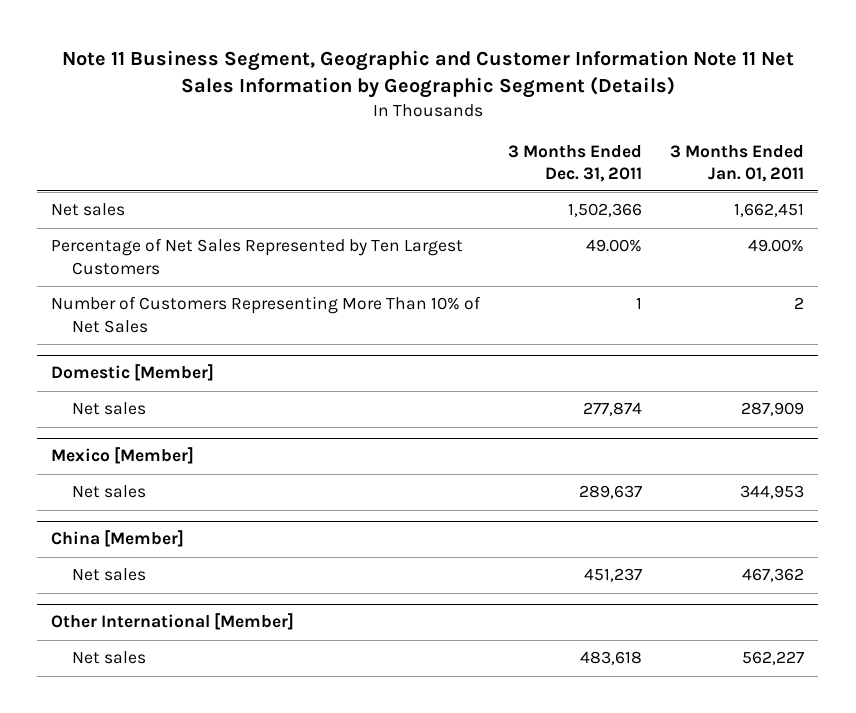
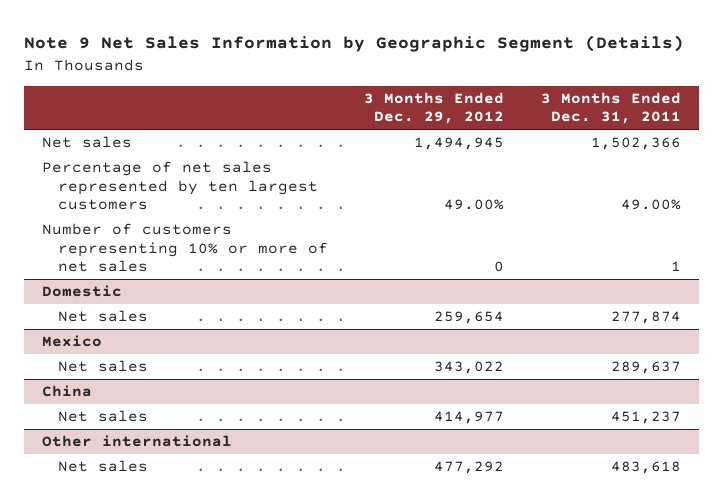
- Note 11 Business Segment, Geographic and Customer Information Note 11 Net Sales Information by Geographic Segment (Details)
+ Note 9 Net Sales Information by Geographic Segment (Details)
- | 3 Months Ended Dec. 31, 2011 | 3 Months Ended Jan. 01, 2011
+ | 3 Months Ended Dec. 29, 2012 | 3 Months Ended Dec. 31, 2011
- Percentage of Net Sales Represented by Ten Largest Customers | 49.00% | 49.00%
- Number of Customers Representing More Than 10% of Net Sales | 1 | 2
- Domestic [Member]
+ Percentage of net sales represented by ten largest customers | 49.00% | 49.00%
+ Number of customers representing 10% or more of net sales | 0 | 1
+ Domestic
- Mexico [Member]
+ Mexico
- China [Member]
+ China
- Other International [Member]
+ Other international

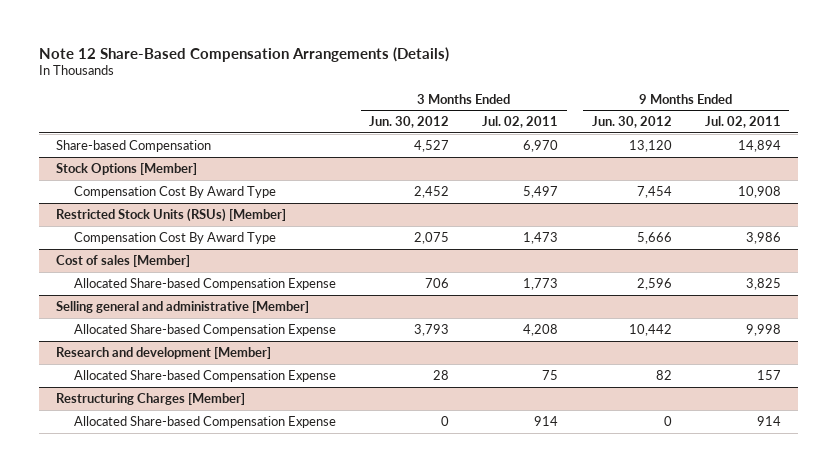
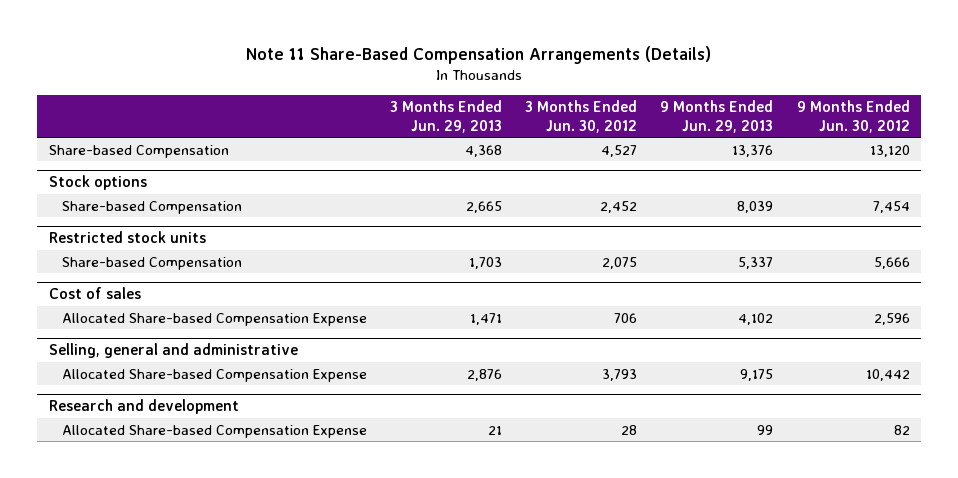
- Note 12 Share-Based Compensation Arrangements (Details)
+ Note 11 Share-Based Compensation Arrangements (Details)
- | 3 Months Ended Jun. 30, 2012 | 3 Months Ended Jul. 02, 2011 | 9 Months Ended Jun. 30, 2012 | 9 Months Ended Jul. 02, 2011
+ | 3 Months Ended Jun. 29, 2013 | 3 Months Ended Jun. 30, 2012 | 9 Months Ended Jun. 29, 2013 | 9 Months Ended Jun. 30, 2012
- Stock Options [Member]
- Compensation Cost By Award Type | 2,452 | 5,497 | 7,454 | 10,908
- Restricted Stock Units (RSUs) [Member]
- Compensation Cost By Award Type | 2,075 | 1,473 | 5,666 | 3,986
- Cost of sales [Member]
+ Stock options
+ Share-based Compensation | 2,665 | 2,452 | 8,039 | 7,454
+ Restricted stock units
+ Share-based Compensation | 1,703 | 2,075 | 5,337 | 5,666
+ Cost of sales
- Selling general and administrative [Member]
+ Selling, general and administrative
- Research and development [Member]
+ Research and development
- Restructuring Charges [Member]
- Allocated Share-based Compensation Expense | 0 | 914 | 0 | 914

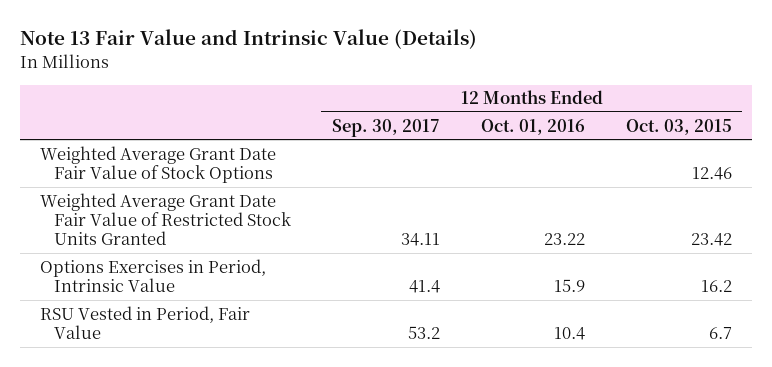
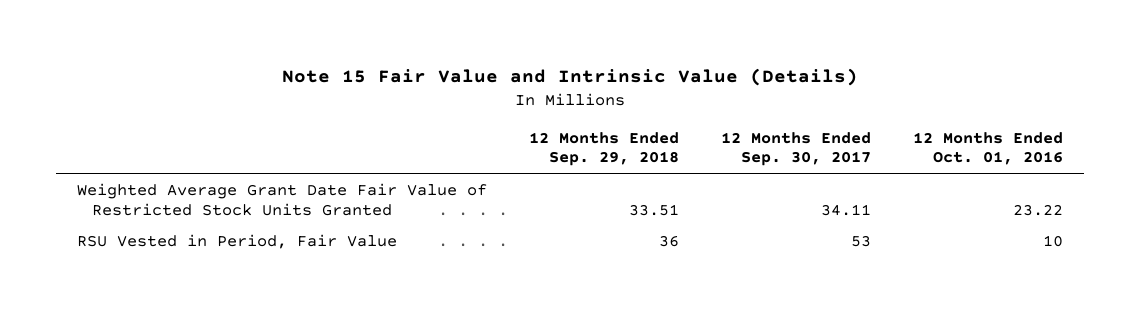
- Note 13 Fair Value and Intrinsic Value (Details)
+ Note 15 Fair Value and Intrinsic Value (Details)
- | 12 Months Ended Sep. 30, 2017 | 12 Months Ended Oct. 01, 2016 | 12 Months Ended Oct. 03, 2015
+ | 12 Months Ended Sep. 29, 2018 | 12 Months Ended Sep. 30, 2017 | 12 Months Ended Oct. 01, 2016
- Weighted Average Grant Date Fair Value of Stock Options | | | 12.46
- Options Exercises in Period, Intrinsic Value | 41.4 | 15.9 | 16.2
- RSU Vested in Period, Fair Value | 53.2 | 10.4 | 6.7
+ RSU Vested in Period, Fair Value | 36 | 53 | 10

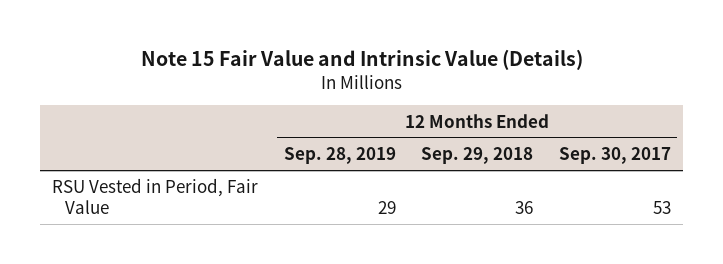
- | 12 Months Ended Sep. 29, 2018 | 12 Months Ended Sep. 30, 2017 | 12 Months Ended Oct. 01, 2016
+ | 12 Months Ended Sep. 28, 2019 | 12 Months Ended Sep. 29, 2018 | 12 Months Ended Sep. 30, 2017
- Weighted Average Grant Date Fair Value of Restricted Stock Units Granted | 33.51 | 34.11 | 23.22

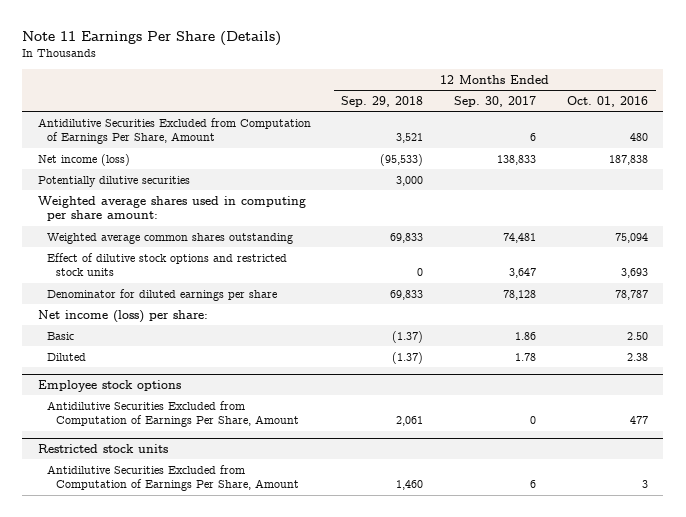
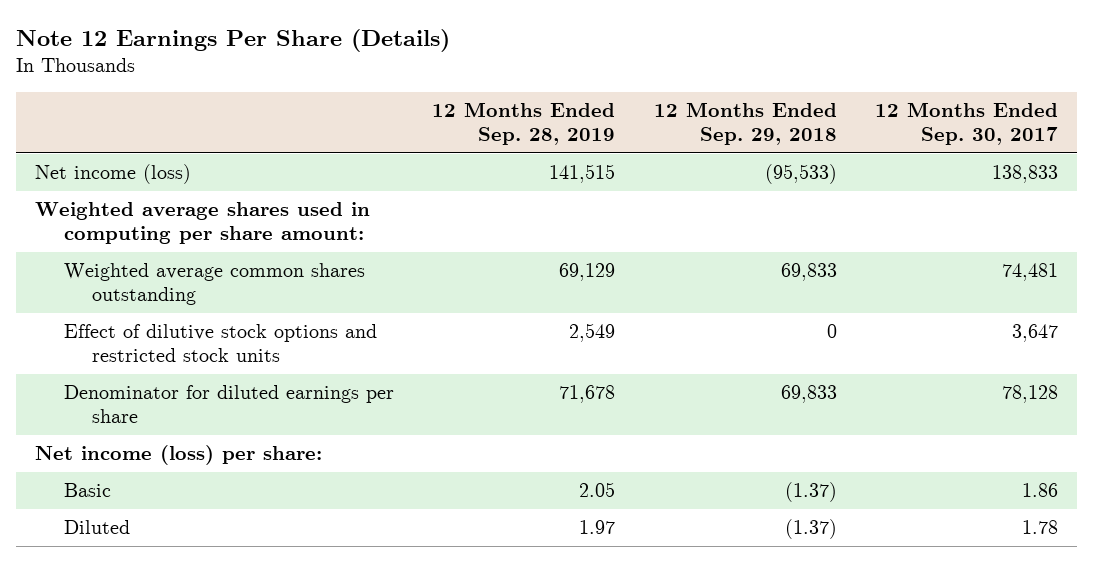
- Note 11 Earnings Per Share (Details)
+ Note 12 Earnings Per Share (Details)
- | 12 Months Ended Sep. 29, 2018 | 12 Months Ended Sep. 30, 2017 | 12 Months Ended Oct. 01, 2016
+ | 12 Months Ended Sep. 28, 2019 | 12 Months Ended Sep. 29, 2018 | 12 Months Ended Sep. 30, 2017
- Antidilutive Securities Excluded from Computation of Earnings Per Share, Amount | 3,521 | 6 | 480
- Potentially dilutive securities | 3,000 | |
- Employee stock options
- Antidilutive Securities Excluded from Computation of Earnings Per Share, Amount | 2,061 | 0 | 477
- Restricted stock units
- Antidilutive Securities Excluded from Computation of Earnings Per Share, Amount | 1,460 | 6 | 3

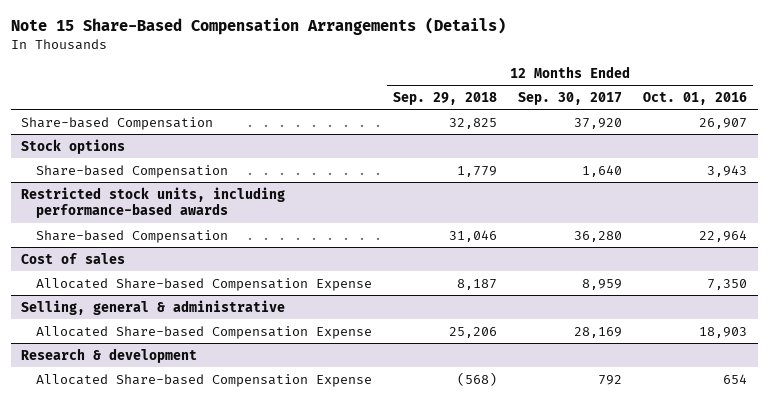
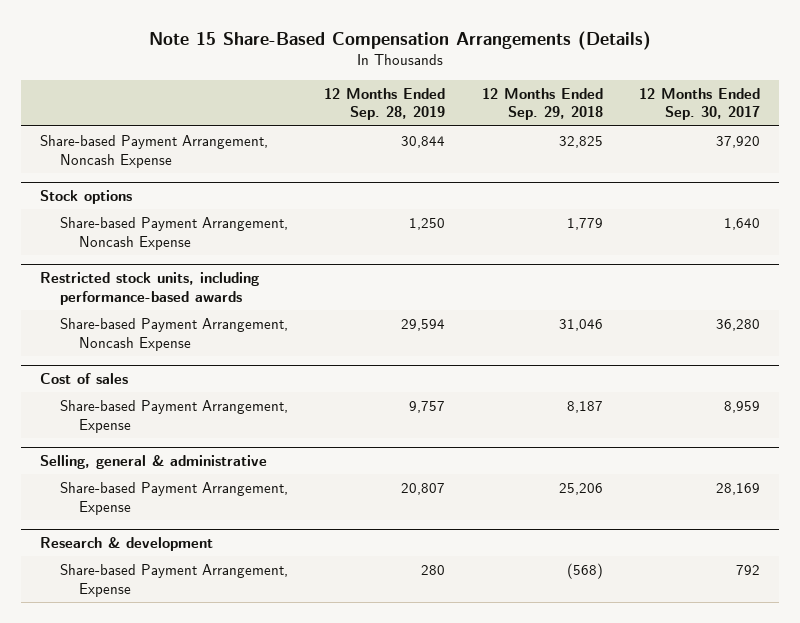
- | 12 Months Ended Sep. 29, 2018 | 12 Months Ended Sep. 30, 2017 | 12 Months Ended Oct. 01, 2016
+ | 12 Months Ended Sep. 28, 2019 | 12 Months Ended Sep. 29, 2018 | 12 Months Ended Sep. 30, 2017
- Share-based Compensation | 32,825 | 37,920 | 26,907
+ Share-based Payment Arrangement, Noncash Expense | 30,844 | 32,825 | 37,920
@ Stock options
- Share-based Compensation | 1,779 | 1,640 | 3,943
+ Share-based Payment Arrangement, Noncash Expense | 1,250 | 1,779 | 1,640
@ Restricted stock units, including performance-based awards
- Share-based Compensation | 31,046 | 36,280 | 22,964
+ Share-based Payment Arrangement, Noncash Expense | 29,594 | 31,046 | 36,280
@ Cost of sales
- Allocated Share-based Compensation Expense | 8,187 | 8,959 | 7,350
+ Share-based Payment Arrangement, Expense | 9,757 | 8,187 | 8,959
@ Selling, general & administrative
- Allocated Share-based Compensation Expense | 25,206 | 28,169 | 18,903
+ Share-based Payment Arrangement, Expense | 20,807 | 25,206 | 28,169
@ Research & development
- Allocated Share-based Compensation Expense | (568) | 792 | 654
+ Share-based Payment Arrangement, Expense | 280 | (568) | 792

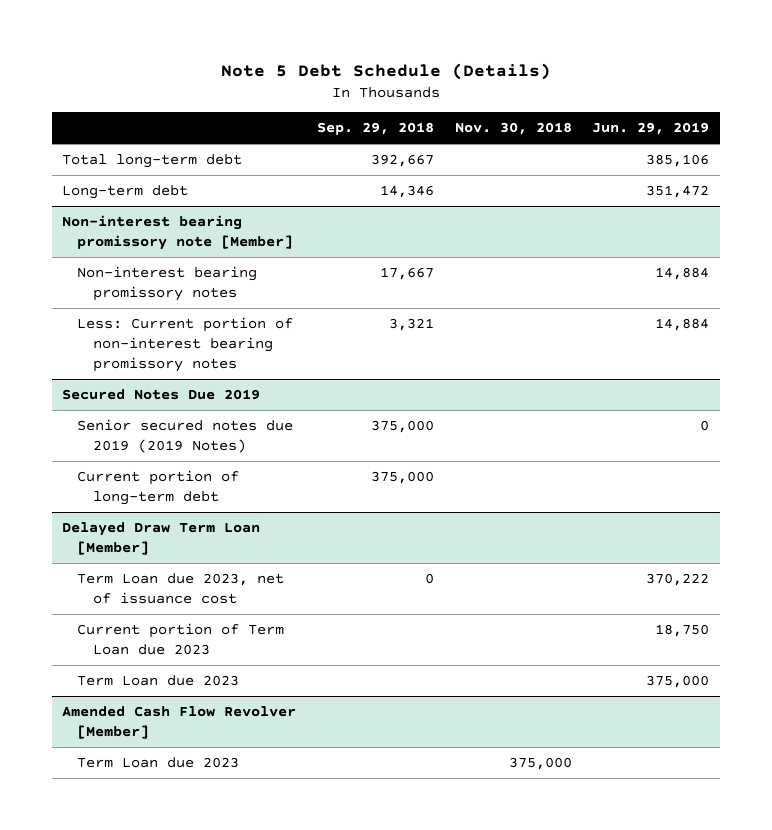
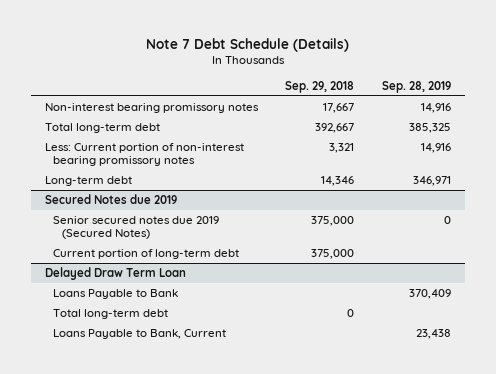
- Note 5 Debt Schedule (Details)
+ Note 7 Debt Schedule (Details)
- | Sep. 29, 2018 | Nov. 30, 2018 | Jun. 29, 2019
+ | Sep. 29, 2018 | Sep. 28, 2019
- Non-interest bearing promissory note [Member]
moved down: Total long-term debt | 392,667 | 385,325
- Secured Notes Due 2019
- Senior secured notes due 2019 (2019 Notes) | 375,000 | | 0
moved down: Long-term debt | 14,346 | 346,971
+ Secured Notes due 2019
+ Senior secured notes due 2019 (Secured Notes) | 375,000 | 0
- Delayed Draw Term Loan [Member]
- Term Loan due 2023, net of issuance cost | 0 | | 370,222
- Current portion of Term Loan due 2023 | | | 18,750
- Term Loan due 2023 | | | 375,000
- Amended Cash Flow Revolver [Member]
- Term Loan due 2023 | | 375,000 |
+ Delayed Draw Term Loan
+ Loans Payable to Bank | | 370,409
+ Total long-term debt | 0 |
+ Loans Payable to Bank, Current | | 23,438

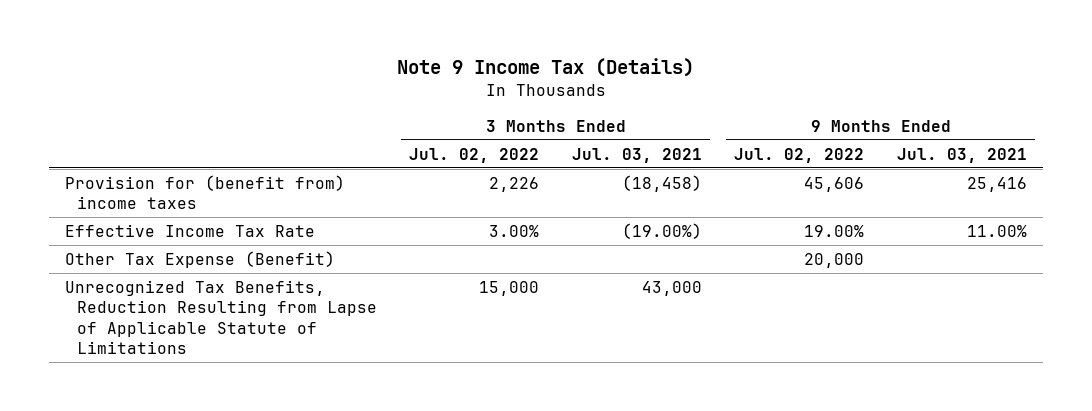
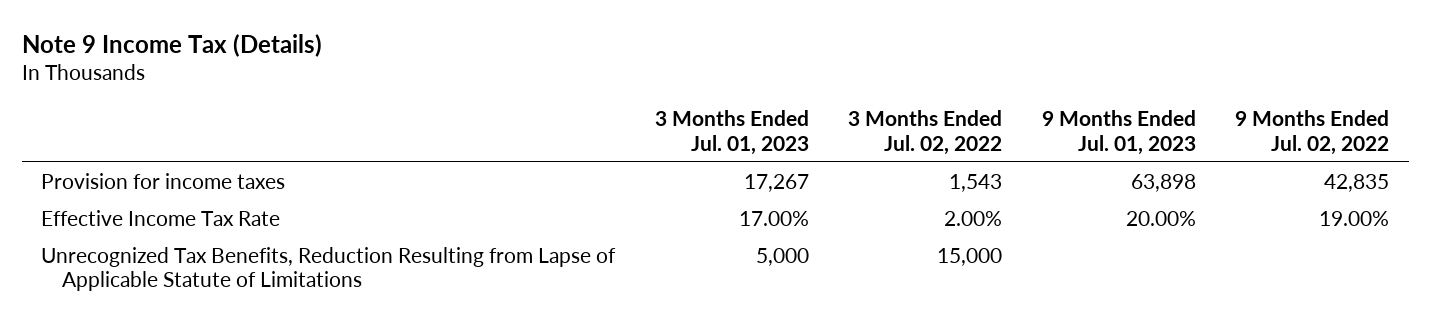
- | 3 Months Ended Jul. 02, 2022 | 3 Months Ended Jul. 03, 2021 | 9 Months Ended Jul. 02, 2022 | 9 Months Ended Jul. 03, 2021
+ | 3 Months Ended Jul. 01, 2023 | 3 Months Ended Jul. 02, 2022 | 9 Months Ended Jul. 01, 2023 | 9 Months Ended Jul. 02, 2022
- Provision for (benefit from) income taxes | 2,226 | (18,458) | 45,606 | 25,416
- Effective Income Tax Rate | 3.00% | (19.00%) | 19.00% | 11.00%
- Other Tax Expense (Benefit) | | | 20,000 |
+ Provision for income taxes | 17,267 | 1,543 | 63,898 | 42,835
+ Effective Income Tax Rate | 17.00% | 2.00% | 20.00% | 19.00%

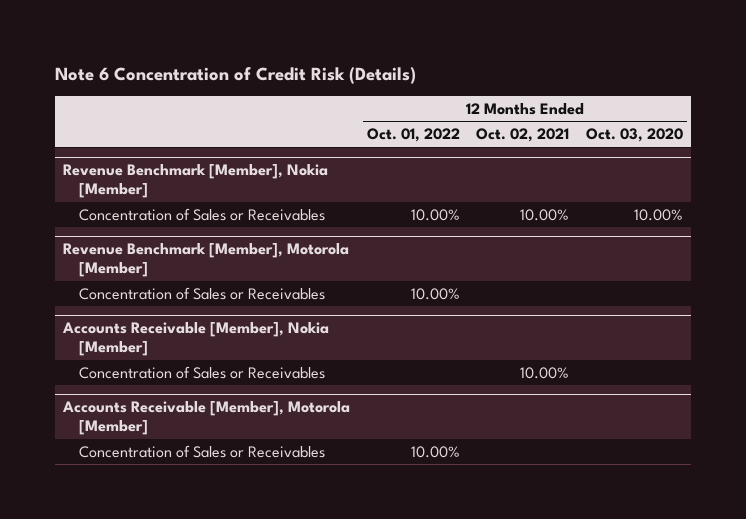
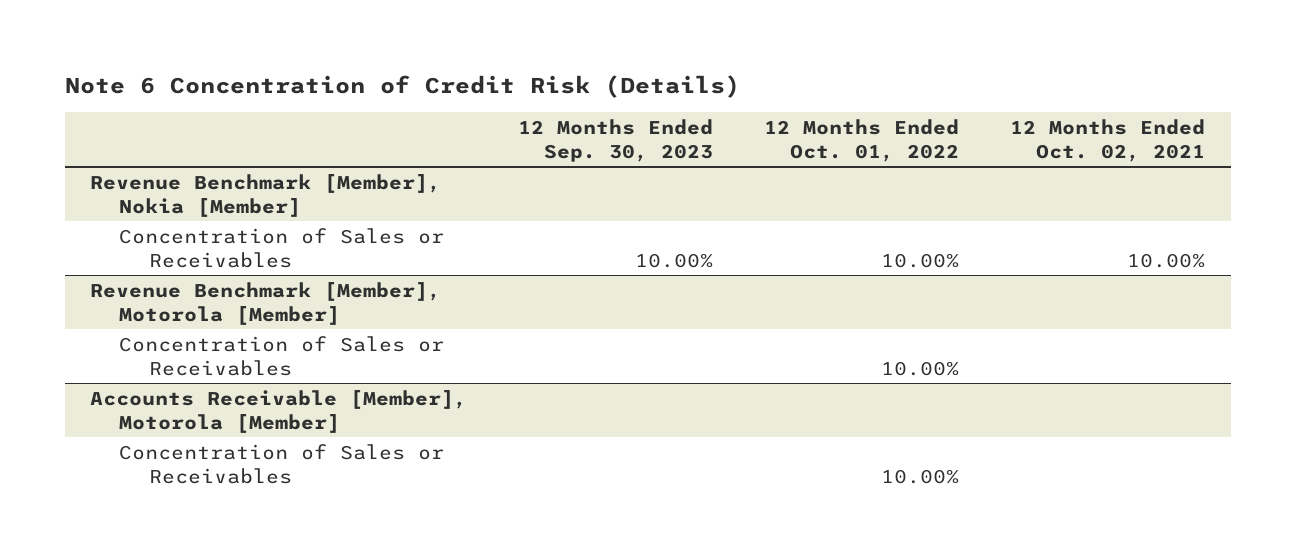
- | 12 Months Ended Oct. 01, 2022 | 12 Months Ended Oct. 02, 2021 | 12 Months Ended Oct. 03, 2020
+ | 12 Months Ended Sep. 30, 2023 | 12 Months Ended Oct. 01, 2022 | 12 Months Ended Oct. 02, 2021
- Accounts Receivable [Member], Nokia [Member]
- Concentration of Sales or Receivables | | 10.00% |

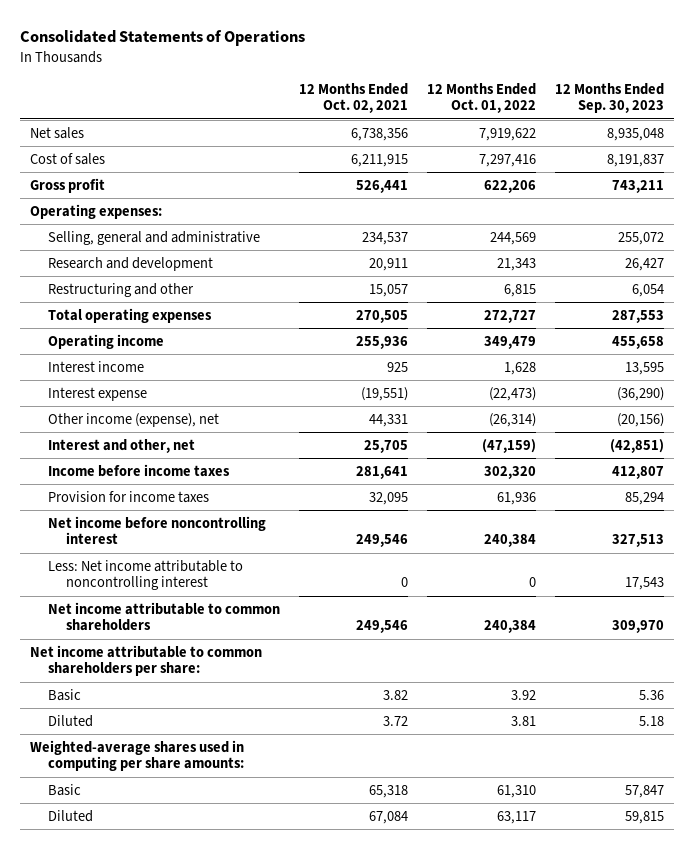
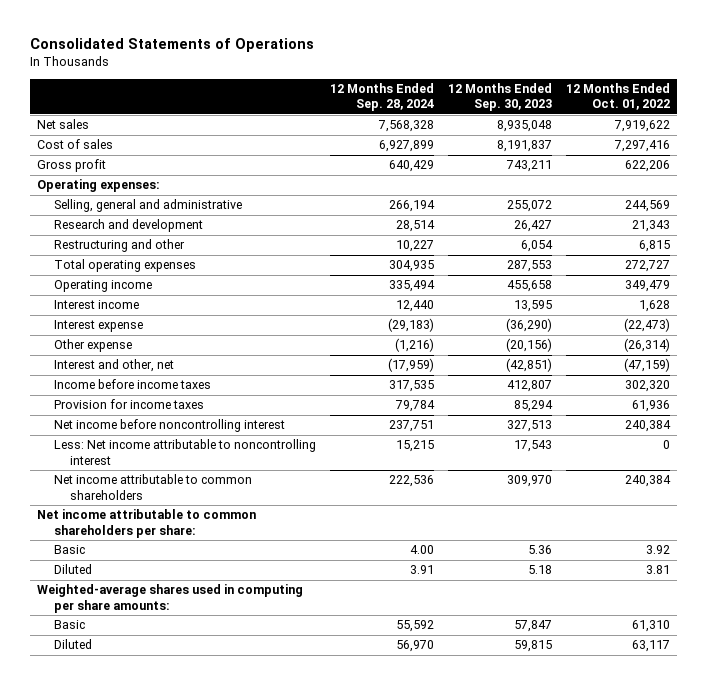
- | 12 Months Ended Oct. 02, 2021 | 12 Months Ended Oct. 01, 2022 | 12 Months Ended Sep. 30, 2023
+ | 12 Months Ended Sep. 28, 2024 | 12 Months Ended Sep. 30, 2023 | 12 Months Ended Oct. 01, 2022
- Other income (expense), net | 44,331 | (26,314) | (20,156)
+ Other expense | (1,216) | (20,156) | (26,314)

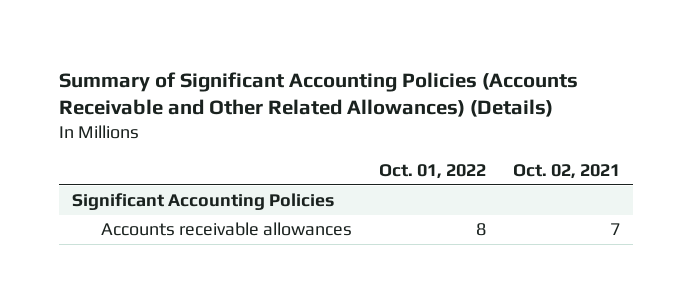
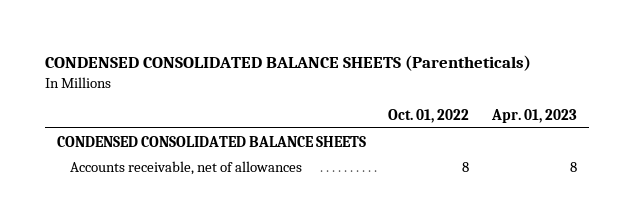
- Summary of Significant Accounting Policies (Accounts Receivable and Other Related Allowances) (Details)
+ CONDENSED CONSOLIDATED BALANCE SHEETS (Parentheticals)
- | Oct. 01, 2022 | Oct. 02, 2021
+ | Oct. 01, 2022 | Apr. 01, 2023
- Significant Accounting Policies
- Accounts receivable allowances | 8 | 7
+ CONDENSED CONSOLIDATED BALANCE SHEETS
+ Accounts receivable, net of allowances | 8 | 8

